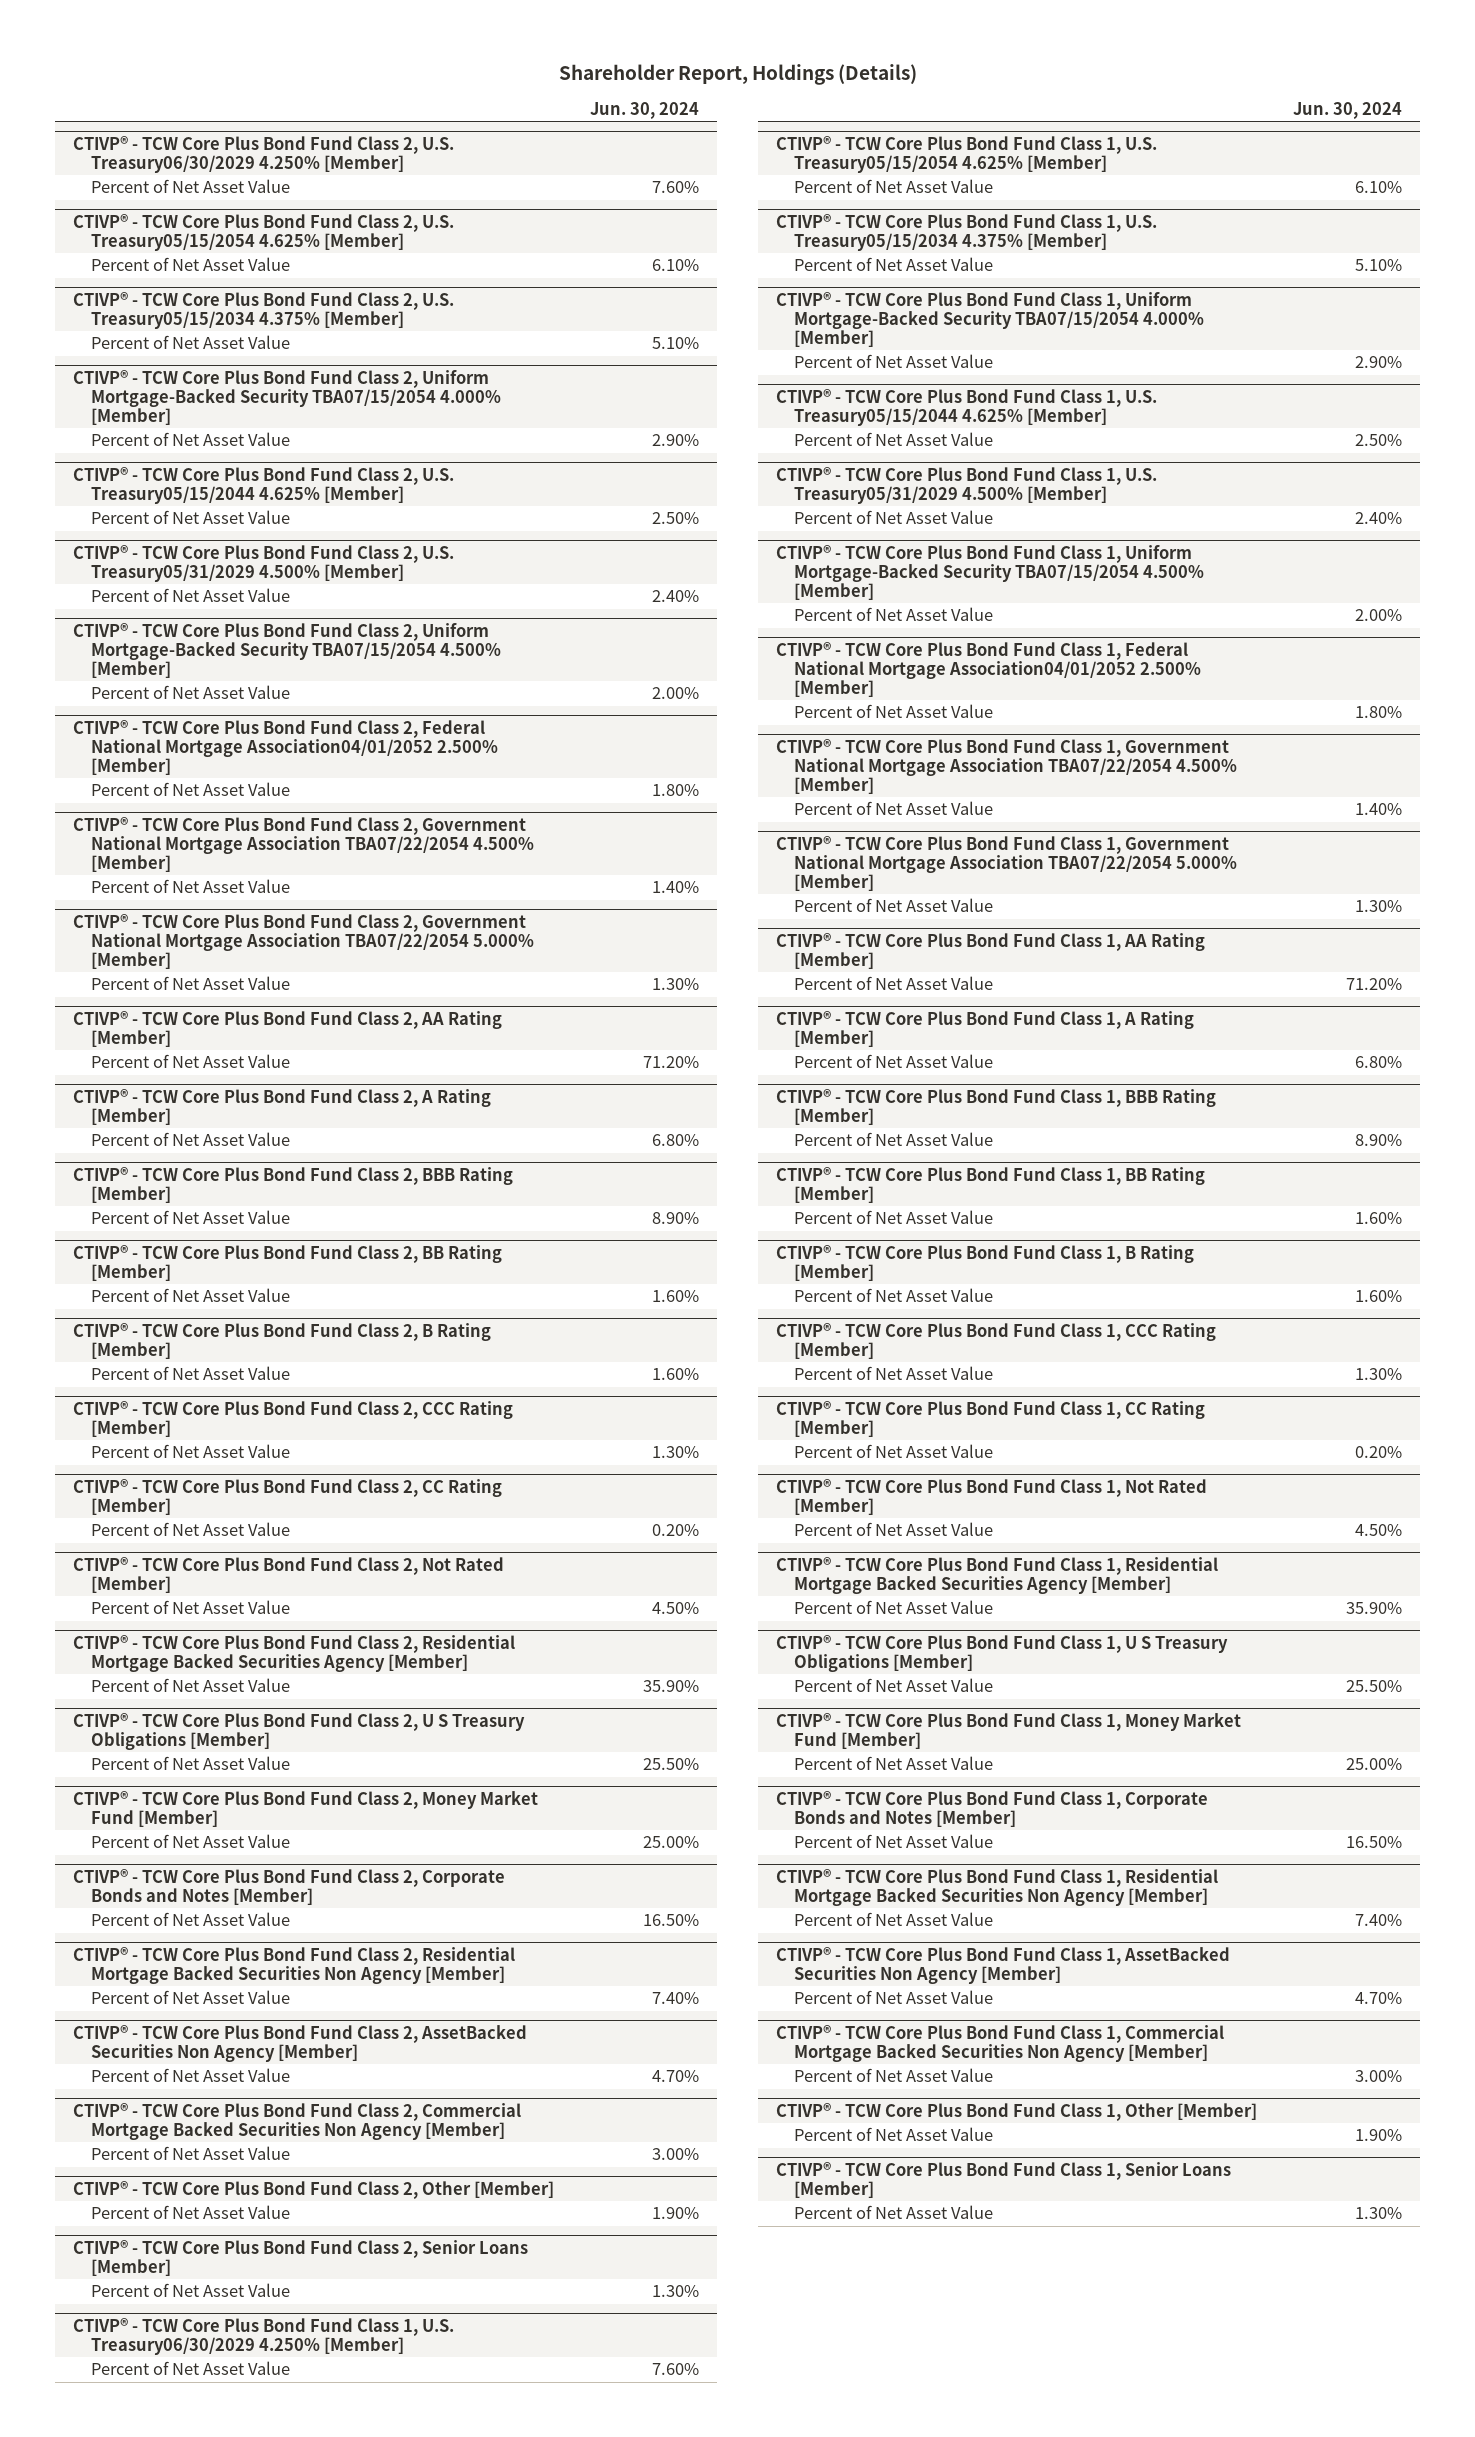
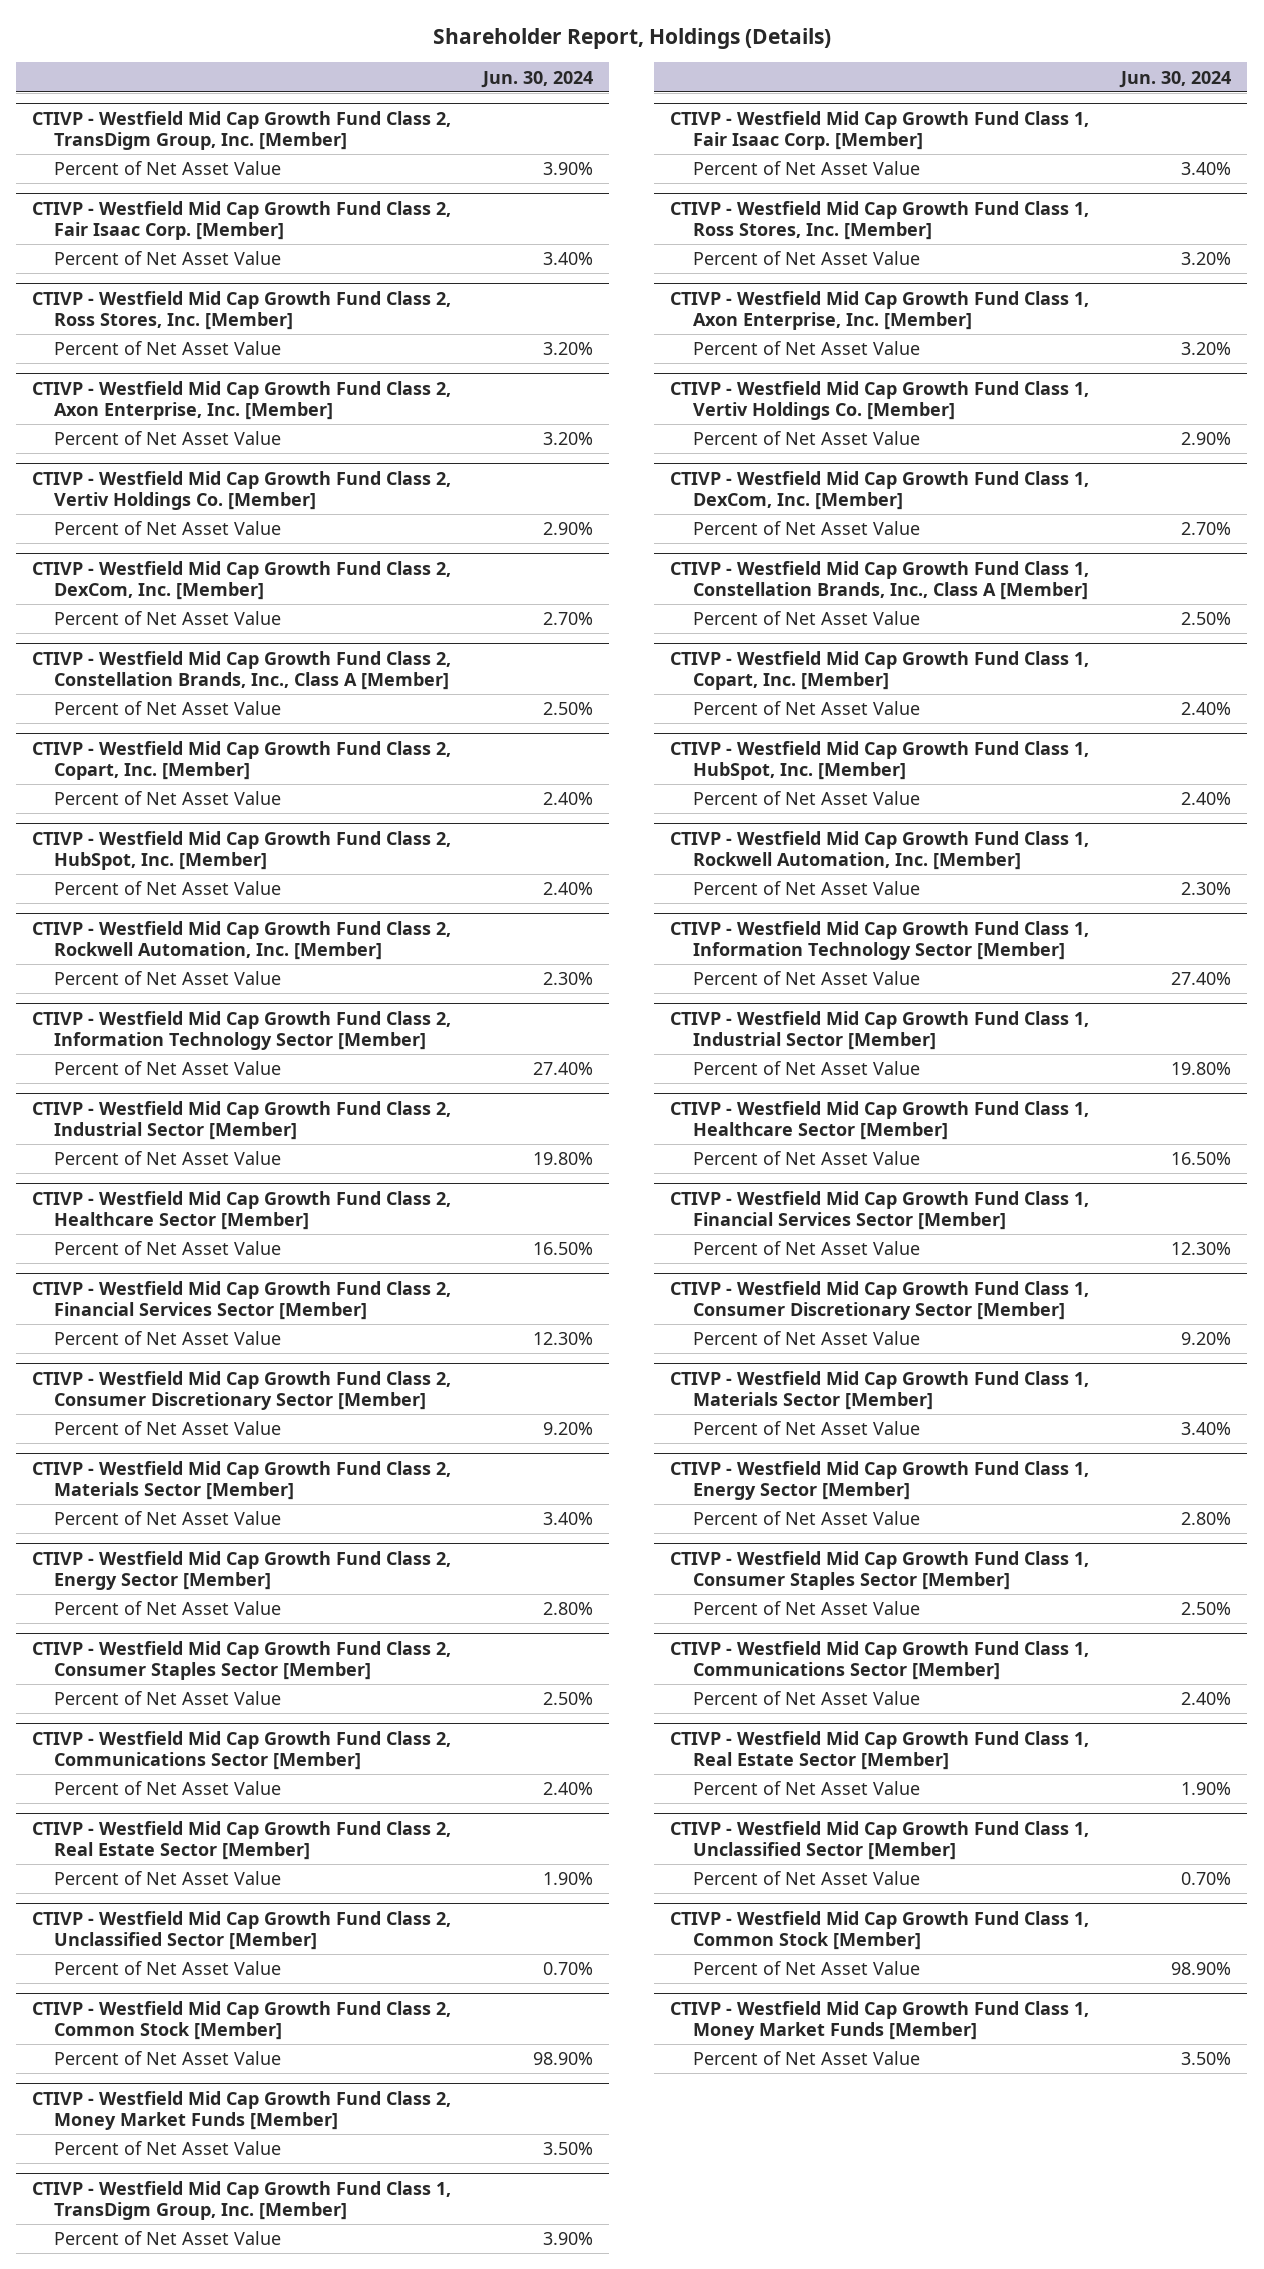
- CTIVP® - TCW Core Plus Bond Fund Class 2, U.S. Treasury06/30/2029 4.250% [Member]
- Percent of Net Asset Value | 7.60%
- CTIVP® - TCW Core Plus Bond Fund Class 2, U.S. Treasury05/15/2054 4.625% [Member]
- Percent of Net Asset Value | 6.10%
- CTIVP® - TCW Core Plus Bond Fund Class 2, U.S. Treasury05/15/2034 4.375% [Member]
- Percent of Net Asset Value | 5.10%
- CTIVP® - TCW Core Plus Bond Fund Class 2, Uniform Mortgage-Backed Security TBA07/15/2054 4.000% [Member]
+ CTIVP - Westfield Mid Cap Growth Fund Class 2, TransDigm Group, Inc. [Member]
+ Percent of Net Asset Value | 3.90%
+ CTIVP - Westfield Mid Cap Growth Fund Class 2, Fair Isaac Corp. [Member]
+ Percent of Net Asset Value | 3.40%
+ CTIVP - Westfield Mid Cap Growth Fund Class 2, Ross Stores, Inc. [Member]
+ Percent of Net Asset Value | 3.20%
+ CTIVP - Westfield Mid Cap Growth Fund Class 2, Axon Enterprise, Inc. [Member]
+ Percent of Net Asset Value | 3.20%
+ CTIVP - Westfield Mid Cap Growth Fund Class 2, Vertiv Holdings Co. [Member]
- CTIVP® - TCW Core Plus Bond Fund Class 2, U.S. Treasury05/15/2044 4.625% [Member]
+ CTIVP - Westfield Mid Cap Growth Fund Class 2, DexCom, Inc. [Member]
+ Percent of Net Asset Value | 2.70%
+ CTIVP - Westfield Mid Cap Growth Fund Class 2, Constellation Brands, Inc., Class A [Member]
- CTIVP® - TCW Core Plus Bond Fund Class 2, U.S. Treasury05/31/2029 4.500% [Member]
+ CTIVP - Westfield Mid Cap Growth Fund Class 2, Copart, Inc. [Member]
- CTIVP® - TCW Core Plus Bond Fund Class 2, Uniform Mortgage-Backed Security TBA07/15/2054 4.500% [Member]
- Percent of Net Asset Value | 2.00%
- CTIVP® - TCW Core Plus Bond Fund Class 2, Federal National Mortgage Association04/01/2052 2.500% [Member]
- Percent of Net Asset Value | 1.80%
- CTIVP® - TCW Core Plus Bond Fund Class 2, Government National Mortgage Association TBA07/22/2054 4.500% [Member]
- Percent of Net Asset Value | 1.40%
- CTIVP® - TCW Core Plus Bond Fund Class 2, Government National Mortgage Association TBA07/22/2054 5.000% [Member]
- Percent of Net Asset Value | 1.30%
- CTIVP® - TCW Core Plus Bond Fund Class 2, AA Rating [Member]
- Percent of Net Asset Value | 71.20%
- CTIVP® - TCW Core Plus Bond Fund Class 2, A Rating [Member]
- Percent of Net Asset Value | 6.80%
- CTIVP® - TCW Core Plus Bond Fund Class 2, BBB Rating [Member]
- Percent of Net Asset Value | 8.90%
- CTIVP® - TCW Core Plus Bond Fund Class 2, BB Rating [Member]
- Percent of Net Asset Value | 1.60%
- CTIVP® - TCW Core Plus Bond Fund Class 2, B Rating [Member]
- Percent of Net Asset Value | 1.60%
- CTIVP® - TCW Core Plus Bond Fund Class 2, CCC Rating [Member]
- Percent of Net Asset Value | 1.30%
- CTIVP® - TCW Core Plus Bond Fund Class 2, CC Rating [Member]
- Percent of Net Asset Value | 0.20%
- CTIVP® - TCW Core Plus Bond Fund Class 2, Not Rated [Member]
- Percent of Net Asset Value | 4.50%
- CTIVP® - TCW Core Plus Bond Fund Class 2, Residential Mortgage Backed Securities Agency [Member]
- Percent of Net Asset Value | 35.90%
- CTIVP® - TCW Core Plus Bond Fund Class 2, U S Treasury Obligations [Member]
- Percent of Net Asset Value | 25.50%
- CTIVP® - TCW Core Plus Bond Fund Class 2, Money Market Fund [Member]
- Percent of Net Asset Value | 25.00%
- CTIVP® - TCW Core Plus Bond Fund Class 2, Corporate Bonds and Notes [Member]
+ CTIVP - Westfield Mid Cap Growth Fund Class 2, HubSpot, Inc. [Member]
+ Percent of Net Asset Value | 2.40%
+ CTIVP - Westfield Mid Cap Growth Fund Class 2, Rockwell Automation, Inc. [Member]
+ Percent of Net Asset Value | 2.30%
+ CTIVP - Westfield Mid Cap Growth Fund Class 2, Information Technology Sector [Member]
+ Percent of Net Asset Value | 27.40%
+ CTIVP - Westfield Mid Cap Growth Fund Class 2, Industrial Sector [Member]
+ Percent of Net Asset Value | 19.80%
+ CTIVP - Westfield Mid Cap Growth Fund Class 2, Healthcare Sector [Member]
- CTIVP® - TCW Core Plus Bond Fund Class 2, Residential Mortgage Backed Securities Non Agency [Member]
- Percent of Net Asset Value | 7.40%
- CTIVP® - TCW Core Plus Bond Fund Class 2, AssetBacked Securities Non Agency [Member]
- Percent of Net Asset Value | 4.70%
- CTIVP® - TCW Core Plus Bond Fund Class 2, Commercial Mortgage Backed Securities Non Agency [Member]
- Percent of Net Asset Value | 3.00%
- CTIVP® - TCW Core Plus Bond Fund Class 2, Other [Member]
+ CTIVP - Westfield Mid Cap Growth Fund Class 2, Financial Services Sector [Member]
+ Percent of Net Asset Value | 12.30%
+ CTIVP - Westfield Mid Cap Growth Fund Class 2, Consumer Discretionary Sector [Member]
+ Percent of Net Asset Value | 9.20%
+ CTIVP - Westfield Mid Cap Growth Fund Class 2, Materials Sector [Member]
+ Percent of Net Asset Value | 3.40%
+ CTIVP - Westfield Mid Cap Growth Fund Class 2, Energy Sector [Member]
+ Percent of Net Asset Value | 2.80%
+ CTIVP - Westfield Mid Cap Growth Fund Class 2, Consumer Staples Sector [Member]
+ Percent of Net Asset Value | 2.50%
+ CTIVP - Westfield Mid Cap Growth Fund Class 2, Communications Sector [Member]
+ Percent of Net Asset Value | 2.40%
+ CTIVP - Westfield Mid Cap Growth Fund Class 2, Real Estate Sector [Member]
- CTIVP® - TCW Core Plus Bond Fund Class 2, Senior Loans [Member]
- Percent of Net Asset Value | 1.30%
- CTIVP® - TCW Core Plus Bond Fund Class 1, U.S. Treasury06/30/2029 4.250% [Member]
- Percent of Net Asset Value | 7.60%
- CTIVP® - TCW Core Plus Bond Fund Class 1, U.S. Treasury05/15/2054 4.625% [Member]
- Percent of Net Asset Value | 6.10%
- CTIVP® - TCW Core Plus Bond Fund Class 1, U.S. Treasury05/15/2034 4.375% [Member]
- Percent of Net Asset Value | 5.10%
- CTIVP® - TCW Core Plus Bond Fund Class 1, Uniform Mortgage-Backed Security TBA07/15/2054 4.000% [Member]
+ CTIVP - Westfield Mid Cap Growth Fund Class 2, Unclassified Sector [Member]
+ Percent of Net Asset Value | 0.70%
+ CTIVP - Westfield Mid Cap Growth Fund Class 2, Common Stock [Member]
+ Percent of Net Asset Value | 98.90%
+ CTIVP - Westfield Mid Cap Growth Fund Class 2, Money Market Funds [Member]
+ Percent of Net Asset Value | 3.50%
+ CTIVP - Westfield Mid Cap Growth Fund Class 1, TransDigm Group, Inc. [Member]
+ Percent of Net Asset Value | 3.90%
+ CTIVP - Westfield Mid Cap Growth Fund Class 1, Fair Isaac Corp. [Member]
+ Percent of Net Asset Value | 3.40%
+ CTIVP - Westfield Mid Cap Growth Fund Class 1, Ross Stores, Inc. [Member]
+ Percent of Net Asset Value | 3.20%
+ CTIVP - Westfield Mid Cap Growth Fund Class 1, Axon Enterprise, Inc. [Member]
+ Percent of Net Asset Value | 3.20%
+ CTIVP - Westfield Mid Cap Growth Fund Class 1, Vertiv Holdings Co. [Member]
- CTIVP® - TCW Core Plus Bond Fund Class 1, U.S. Treasury05/15/2044 4.625% [Member]
+ CTIVP - Westfield Mid Cap Growth Fund Class 1, DexCom, Inc. [Member]
+ Percent of Net Asset Value | 2.70%
+ CTIVP - Westfield Mid Cap Growth Fund Class 1, Constellation Brands, Inc., Class A [Member]
- CTIVP® - TCW Core Plus Bond Fund Class 1, U.S. Treasury05/31/2029 4.500% [Member]
+ CTIVP - Westfield Mid Cap Growth Fund Class 1, Copart, Inc. [Member]
- CTIVP® - TCW Core Plus Bond Fund Class 1, Uniform Mortgage-Backed Security TBA07/15/2054 4.500% [Member]
- Percent of Net Asset Value | 2.00%
- CTIVP® - TCW Core Plus Bond Fund Class 1, Federal National Mortgage Association04/01/2052 2.500% [Member]
- Percent of Net Asset Value | 1.80%
- CTIVP® - TCW Core Plus Bond Fund Class 1, Government National Mortgage Association TBA07/22/2054 4.500% [Member]
- Percent of Net Asset Value | 1.40%
- CTIVP® - TCW Core Plus Bond Fund Class 1, Government National Mortgage Association TBA07/22/2054 5.000% [Member]
- Percent of Net Asset Value | 1.30%
- CTIVP® - TCW Core Plus Bond Fund Class 1, AA Rating [Member]
- Percent of Net Asset Value | 71.20%
- CTIVP® - TCW Core Plus Bond Fund Class 1, A Rating [Member]
- Percent of Net Asset Value | 6.80%
- CTIVP® - TCW Core Plus Bond Fund Class 1, BBB Rating [Member]
- Percent of Net Asset Value | 8.90%
- CTIVP® - TCW Core Plus Bond Fund Class 1, BB Rating [Member]
- Percent of Net Asset Value | 1.60%
- CTIVP® - TCW Core Plus Bond Fund Class 1, B Rating [Member]
- Percent of Net Asset Value | 1.60%
- CTIVP® - TCW Core Plus Bond Fund Class 1, CCC Rating [Member]
- Percent of Net Asset Value | 1.30%
- CTIVP® - TCW Core Plus Bond Fund Class 1, CC Rating [Member]
- Percent of Net Asset Value | 0.20%
- CTIVP® - TCW Core Plus Bond Fund Class 1, Not Rated [Member]
- Percent of Net Asset Value | 4.50%
- CTIVP® - TCW Core Plus Bond Fund Class 1, Residential Mortgage Backed Securities Agency [Member]
- Percent of Net Asset Value | 35.90%
- CTIVP® - TCW Core Plus Bond Fund Class 1, U S Treasury Obligations [Member]
- Percent of Net Asset Value | 25.50%
- CTIVP® - TCW Core Plus Bond Fund Class 1, Money Market Fund [Member]
- Percent of Net Asset Value | 25.00%
- CTIVP® - TCW Core Plus Bond Fund Class 1, Corporate Bonds and Notes [Member]
+ CTIVP - Westfield Mid Cap Growth Fund Class 1, HubSpot, Inc. [Member]
+ Percent of Net Asset Value | 2.40%
+ CTIVP - Westfield Mid Cap Growth Fund Class 1, Rockwell Automation, Inc. [Member]
+ Percent of Net Asset Value | 2.30%
+ CTIVP - Westfield Mid Cap Growth Fund Class 1, Information Technology Sector [Member]
+ Percent of Net Asset Value | 27.40%
+ CTIVP - Westfield Mid Cap Growth Fund Class 1, Industrial Sector [Member]
+ Percent of Net Asset Value | 19.80%
+ CTIVP - Westfield Mid Cap Growth Fund Class 1, Healthcare Sector [Member]
- CTIVP® - TCW Core Plus Bond Fund Class 1, Residential Mortgage Backed Securities Non Agency [Member]
- Percent of Net Asset Value | 7.40%
- CTIVP® - TCW Core Plus Bond Fund Class 1, AssetBacked Securities Non Agency [Member]
- Percent of Net Asset Value | 4.70%
- CTIVP® - TCW Core Plus Bond Fund Class 1, Commercial Mortgage Backed Securities Non Agency [Member]
- Percent of Net Asset Value | 3.00%
- CTIVP® - TCW Core Plus Bond Fund Class 1, Other [Member]
+ CTIVP - Westfield Mid Cap Growth Fund Class 1, Financial Services Sector [Member]
+ Percent of Net Asset Value | 12.30%
+ CTIVP - Westfield Mid Cap Growth Fund Class 1, Consumer Discretionary Sector [Member]
+ Percent of Net Asset Value | 9.20%
+ CTIVP - Westfield Mid Cap Growth Fund Class 1, Materials Sector [Member]
+ Percent of Net Asset Value | 3.40%
+ CTIVP - Westfield Mid Cap Growth Fund Class 1, Energy Sector [Member]
+ Percent of Net Asset Value | 2.80%
+ CTIVP - Westfield Mid Cap Growth Fund Class 1, Consumer Staples Sector [Member]
+ Percent of Net Asset Value | 2.50%
+ CTIVP - Westfield Mid Cap Growth Fund Class 1, Communications Sector [Member]
+ Percent of Net Asset Value | 2.40%
+ CTIVP - Westfield Mid Cap Growth Fund Class 1, Real Estate Sector [Member]
- CTIVP® - TCW Core Plus Bond Fund Class 1, Senior Loans [Member]
- Percent of Net Asset Value | 1.30%
+ CTIVP - Westfield Mid Cap Growth Fund Class 1, Unclassified Sector [Member]
+ Percent of Net Asset Value | 0.70%
+ CTIVP - Westfield Mid Cap Growth Fund Class 1, Common Stock [Member]
+ Percent of Net Asset Value | 98.90%
+ CTIVP - Westfield Mid Cap Growth Fund Class 1, Money Market Funds [Member]
+ Percent of Net Asset Value | 3.50%

